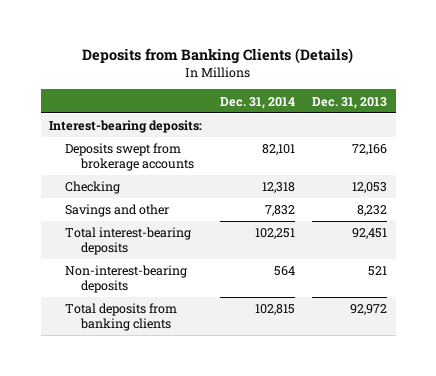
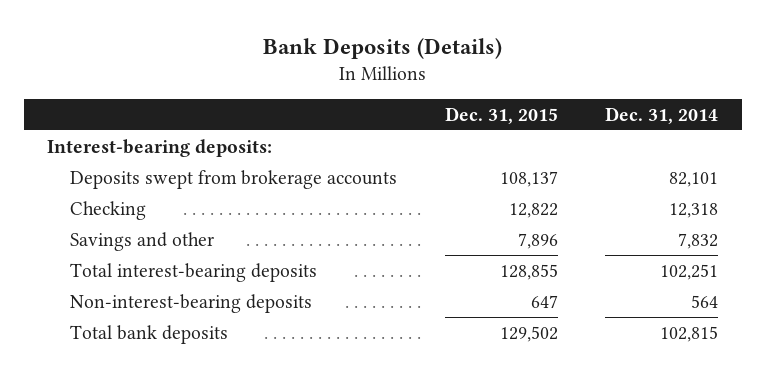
- Deposits from Banking Clients (Details)
+ Bank Deposits (Details)
- | Dec. 31, 2014 | Dec. 31, 2013
+ | Dec. 31, 2015 | Dec. 31, 2014
- Total deposits from banking clients | 102,815 | 92,972
+ Total bank deposits | 129,502 | 102,815

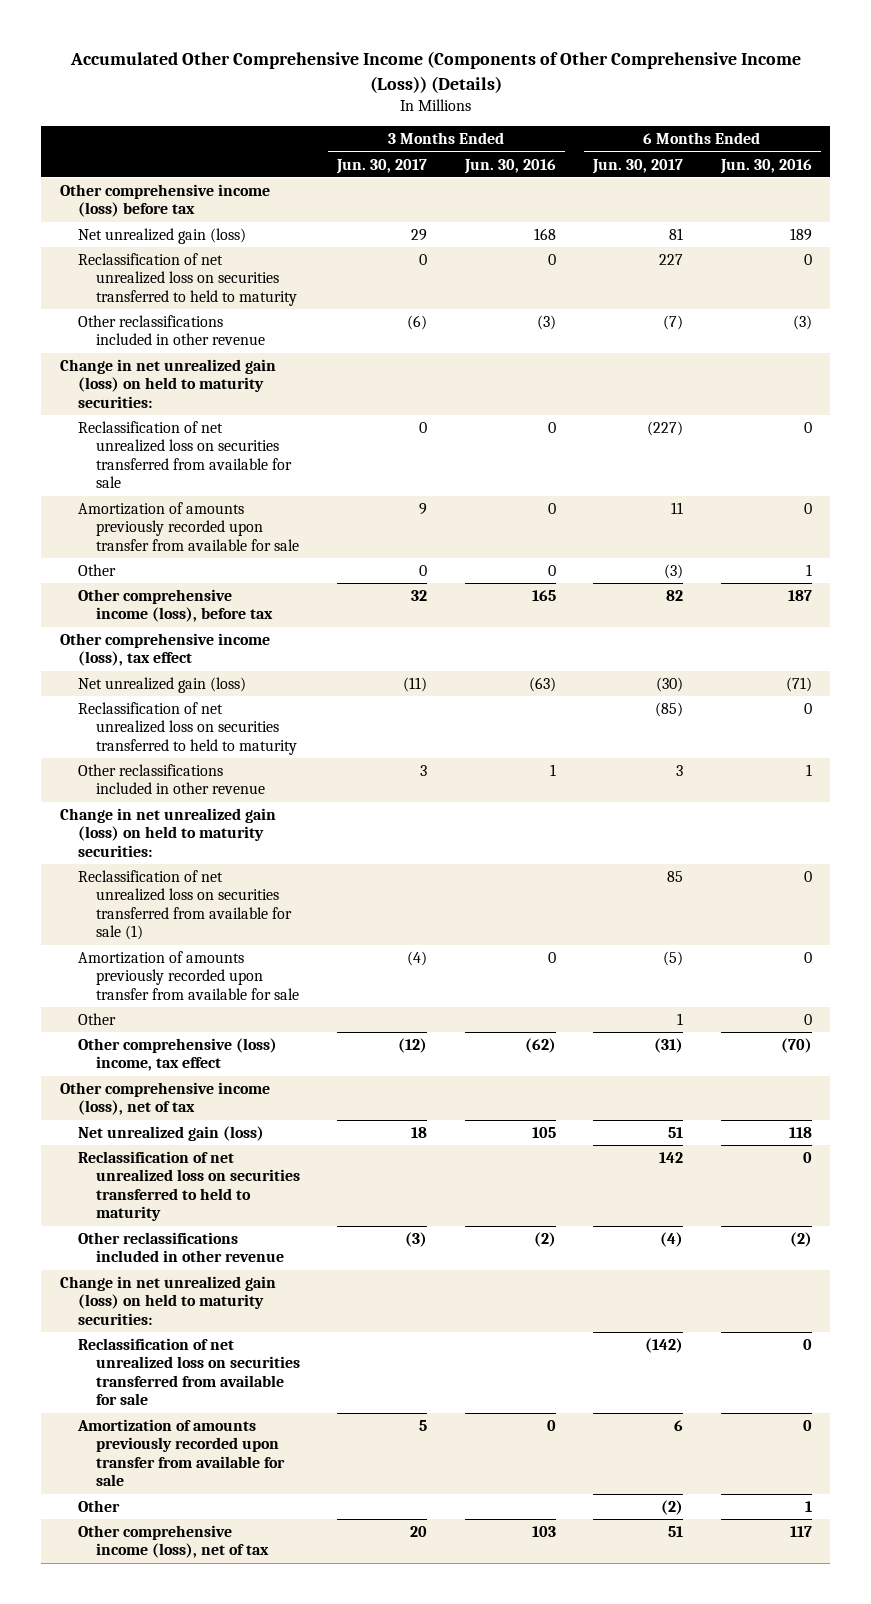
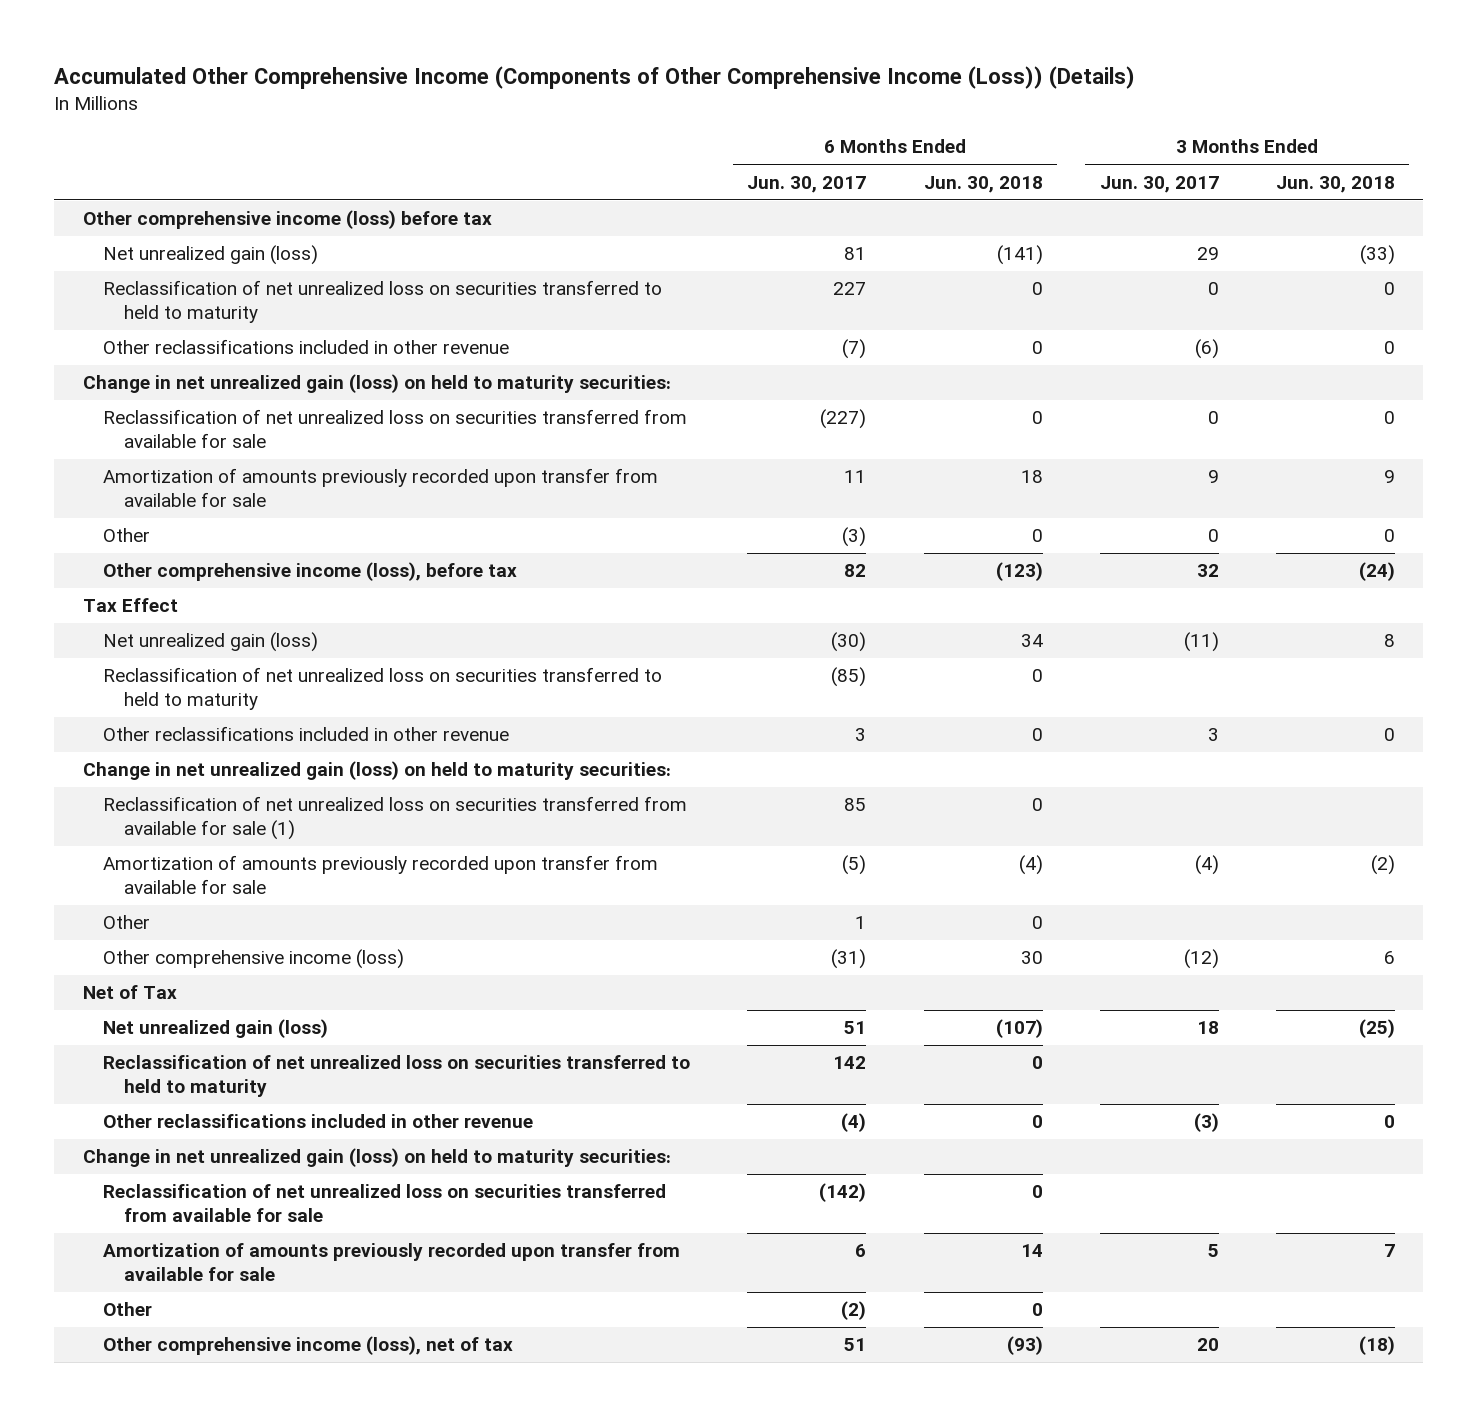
- | 3 Months Ended Jun. 30, 2017 | 3 Months Ended Jun. 30, 2016 | 6 Months Ended Jun. 30, 2017 | 6 Months Ended Jun. 30, 2016
+ | 6 Months Ended Jun. 30, 2017 | 6 Months Ended Jun. 30, 2018 | 3 Months Ended Jun. 30, 2017 | 3 Months Ended Jun. 30, 2018
- Other comprehensive income (loss), tax effect
+ Tax Effect
- Other comprehensive (loss) income, tax effect | (12) | (62) | (31) | (70)
- Other comprehensive income (loss), net of tax
+ Other comprehensive income (loss) | (31) | 30 | (12) | 6
+ Net of Tax

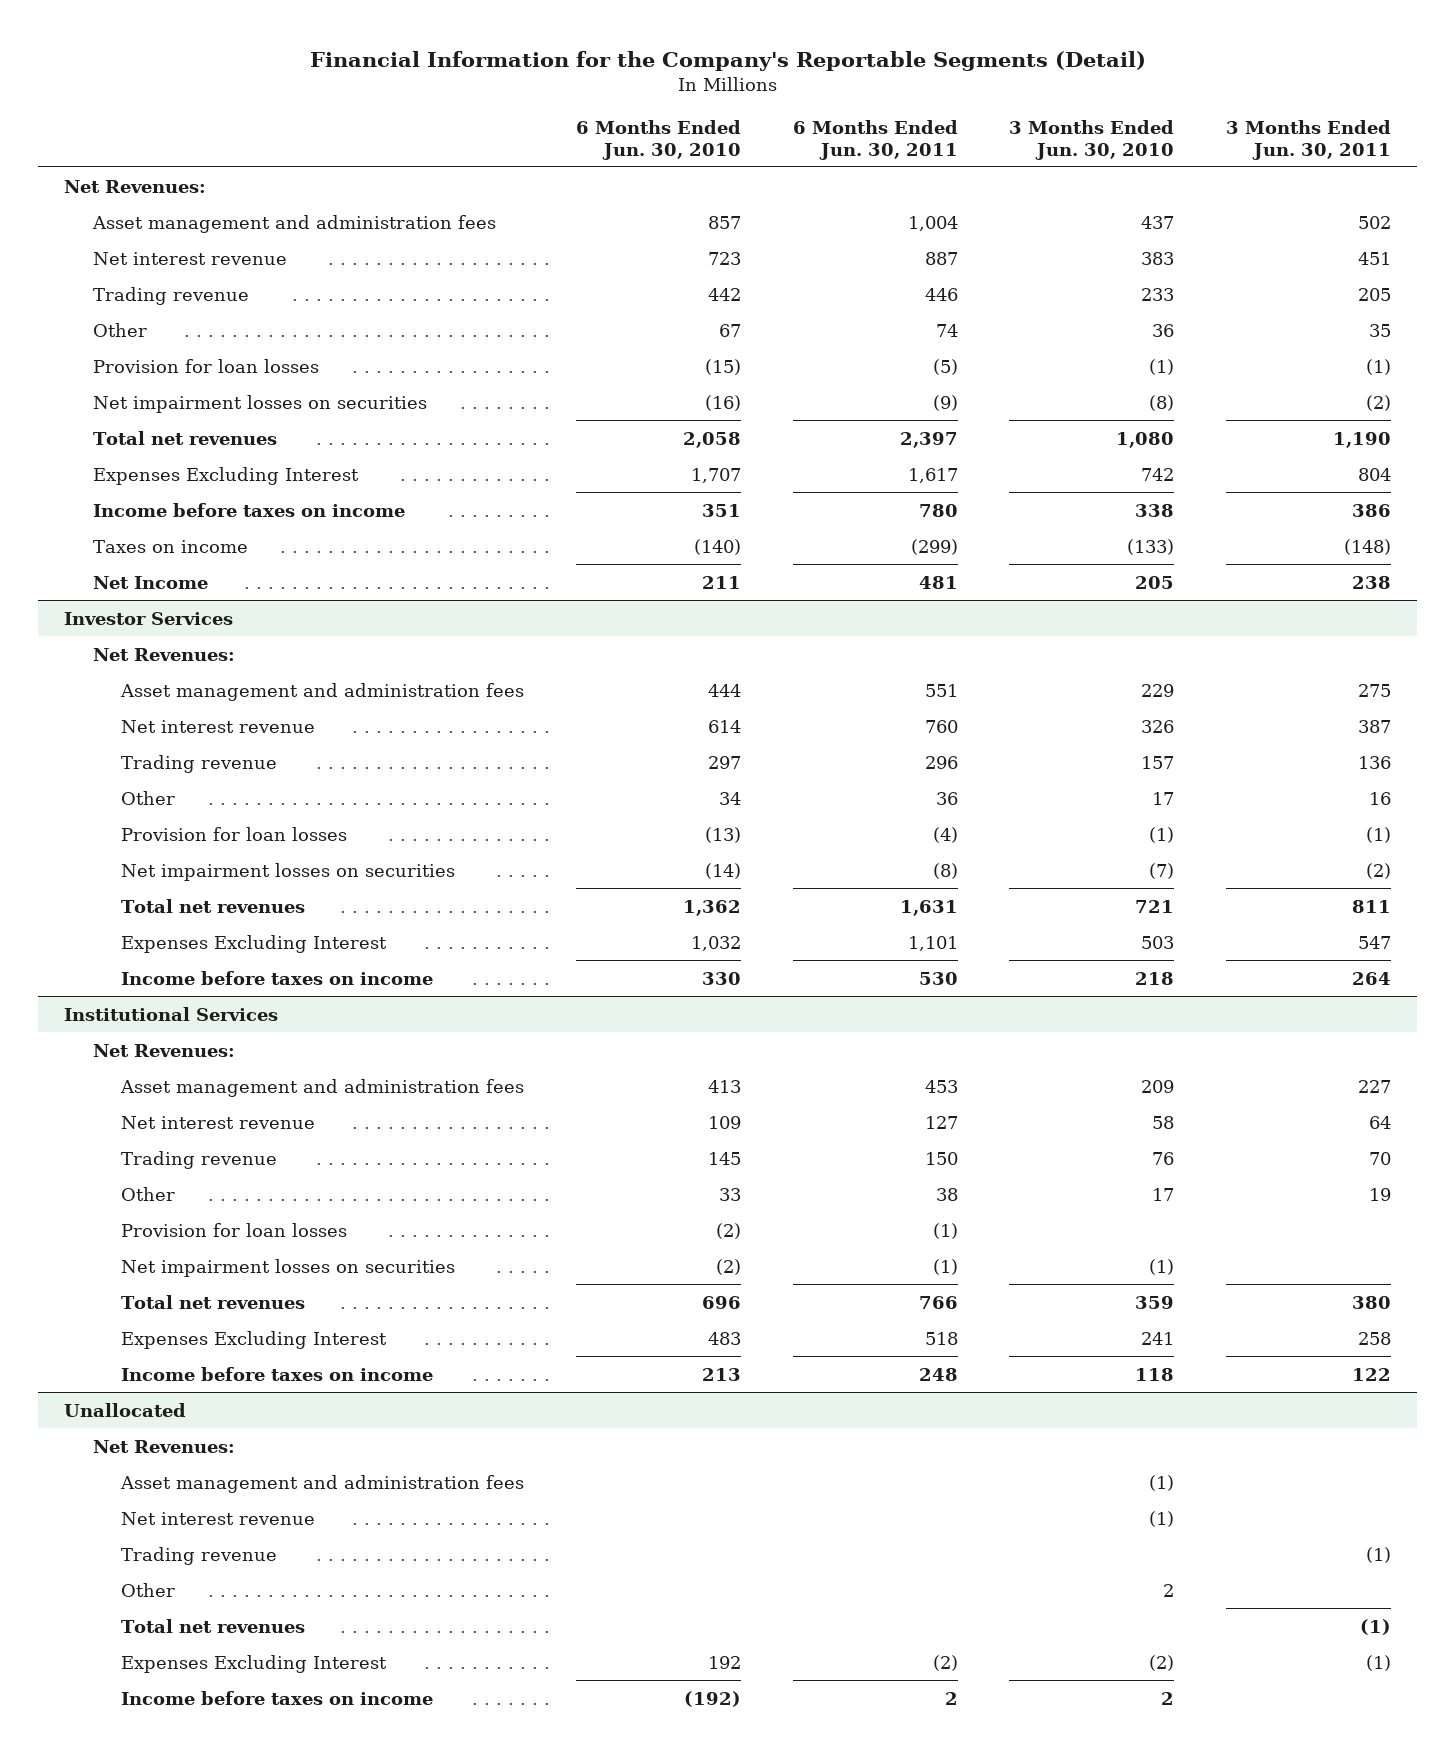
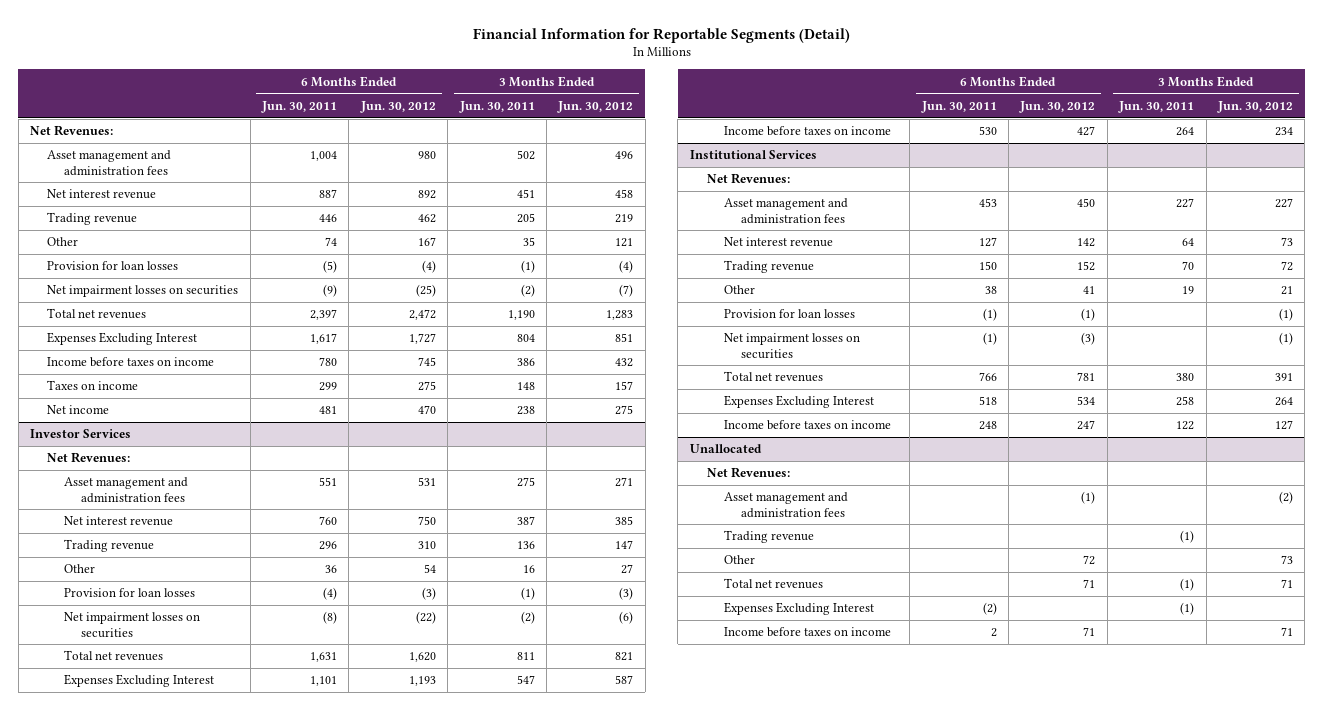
- Financial Information for the Company's Reportable Segments (Detail)
+ Financial Information for Reportable Segments (Detail)
- | 6 Months Ended Jun. 30, 2010 | 6 Months Ended Jun. 30, 2011 | 3 Months Ended Jun. 30, 2010 | 3 Months Ended Jun. 30, 2011
+ | 6 Months Ended Jun. 30, 2011 | 6 Months Ended Jun. 30, 2012 | 3 Months Ended Jun. 30, 2011 | 3 Months Ended Jun. 30, 2012
- Taxes on income | (140) | (299) | (133) | (148)
- Net Income | 211 | 481 | 205 | 238
+ Taxes on income | 299 | 275 | 148 | 157
+ Net income | 481 | 470 | 238 | 275
@ Unallocated
- Net interest revenue | | | (1) |

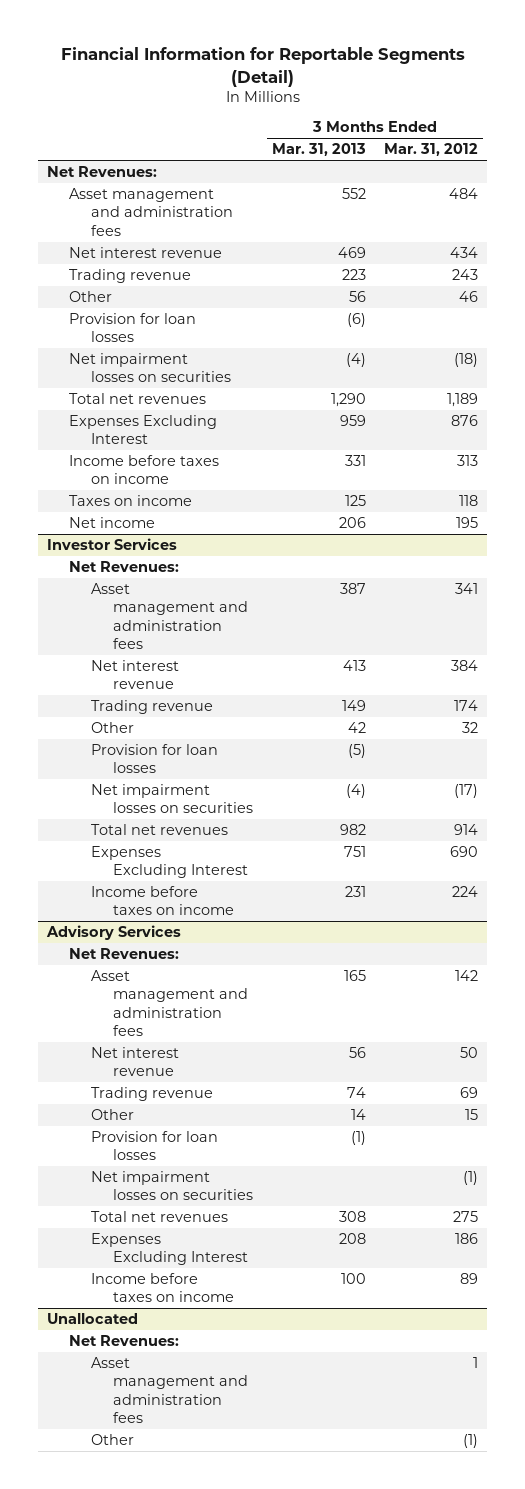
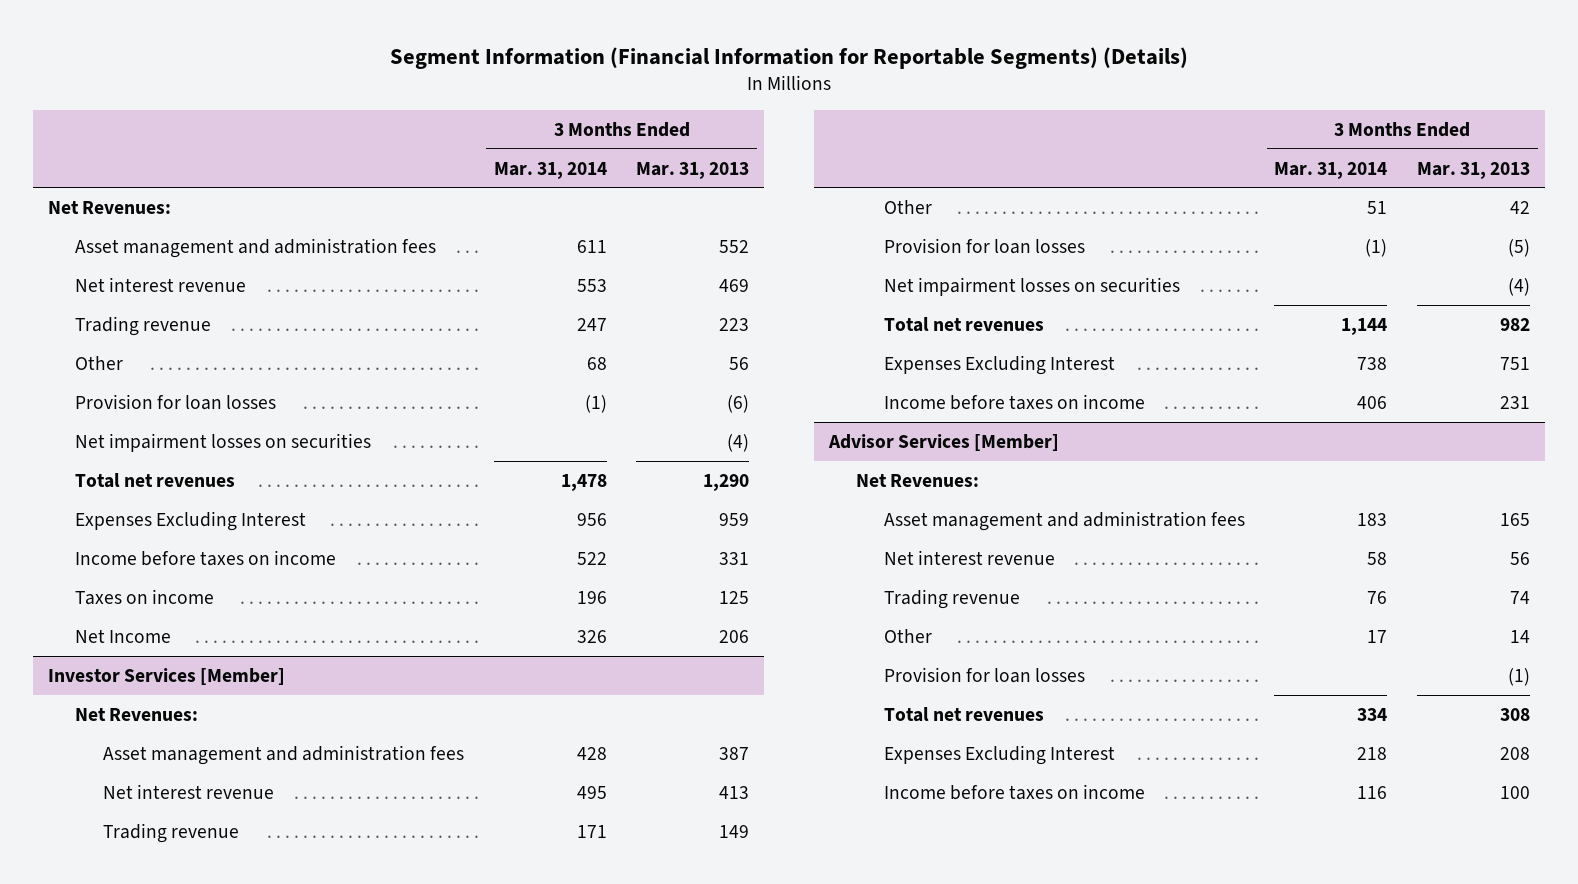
- Financial Information for Reportable Segments (Detail)
+ Segment Information (Financial Information for Reportable Segments) (Details)
- | 3 Months Ended Mar. 31, 2013 | 3 Months Ended Mar. 31, 2012
+ | 3 Months Ended Mar. 31, 2014 | 3 Months Ended Mar. 31, 2013
- Net income | 206 | 195
- Investor Services
+ Net Income | 326 | 206
+ Investor Services [Member]
- Advisory Services
+ Advisor Services [Member]
- Net impairment losses on securities | | (1)
- Unallocated
- Net Revenues:
- Asset management and administration fees | | 1
- Other | | (1)

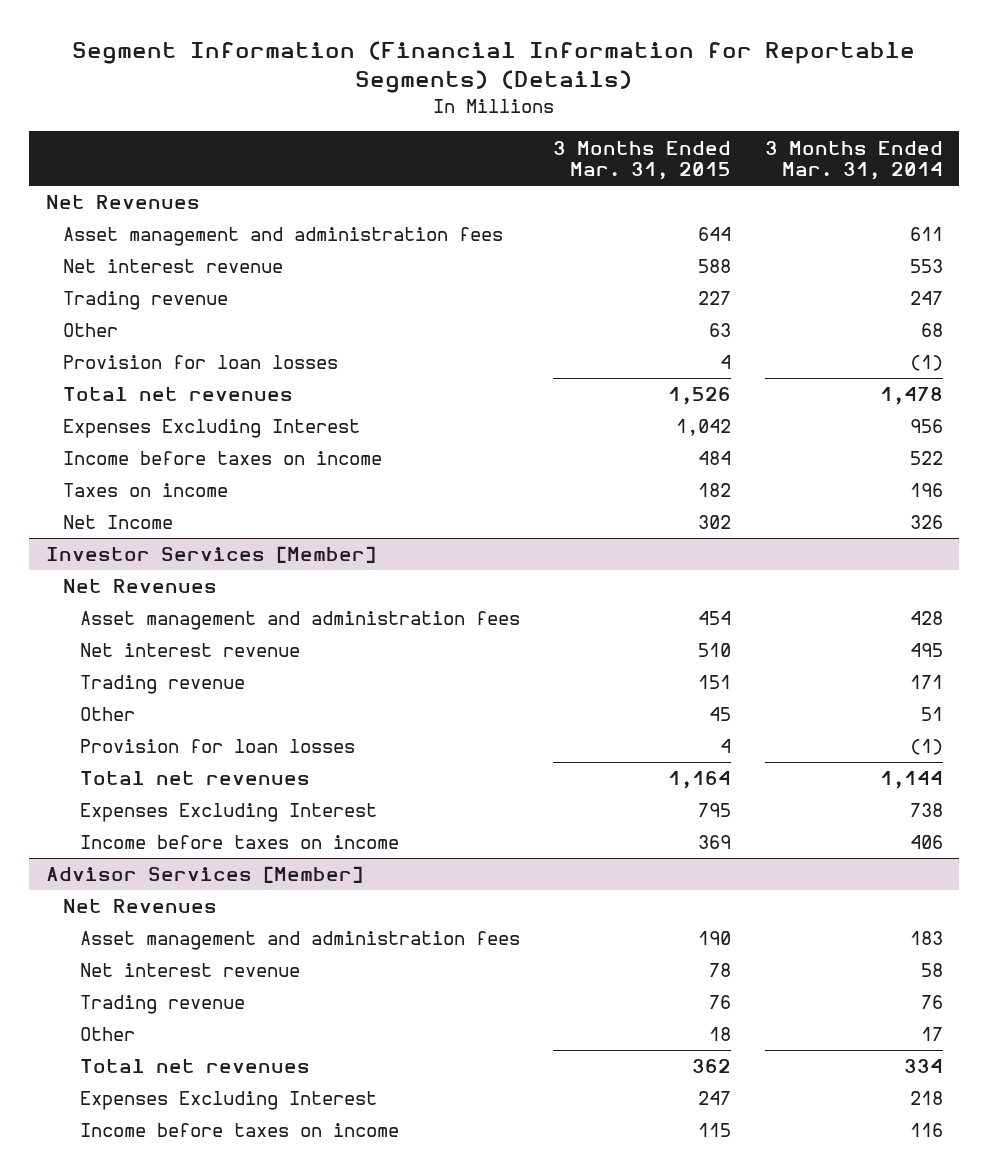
- | 3 Months Ended Mar. 31, 2014 | 3 Months Ended Mar. 31, 2013
+ | 3 Months Ended Mar. 31, 2015 | 3 Months Ended Mar. 31, 2014
- Net Revenues:
+ Net Revenues
- Net impairment losses on securities | | (4)
@ Investor Services [Member]
- Net Revenues:
+ Net Revenues
- Net impairment losses on securities | | (4)
@ Advisor Services [Member]
- Net Revenues:
+ Net Revenues
- Provision for loan losses | | (1)

